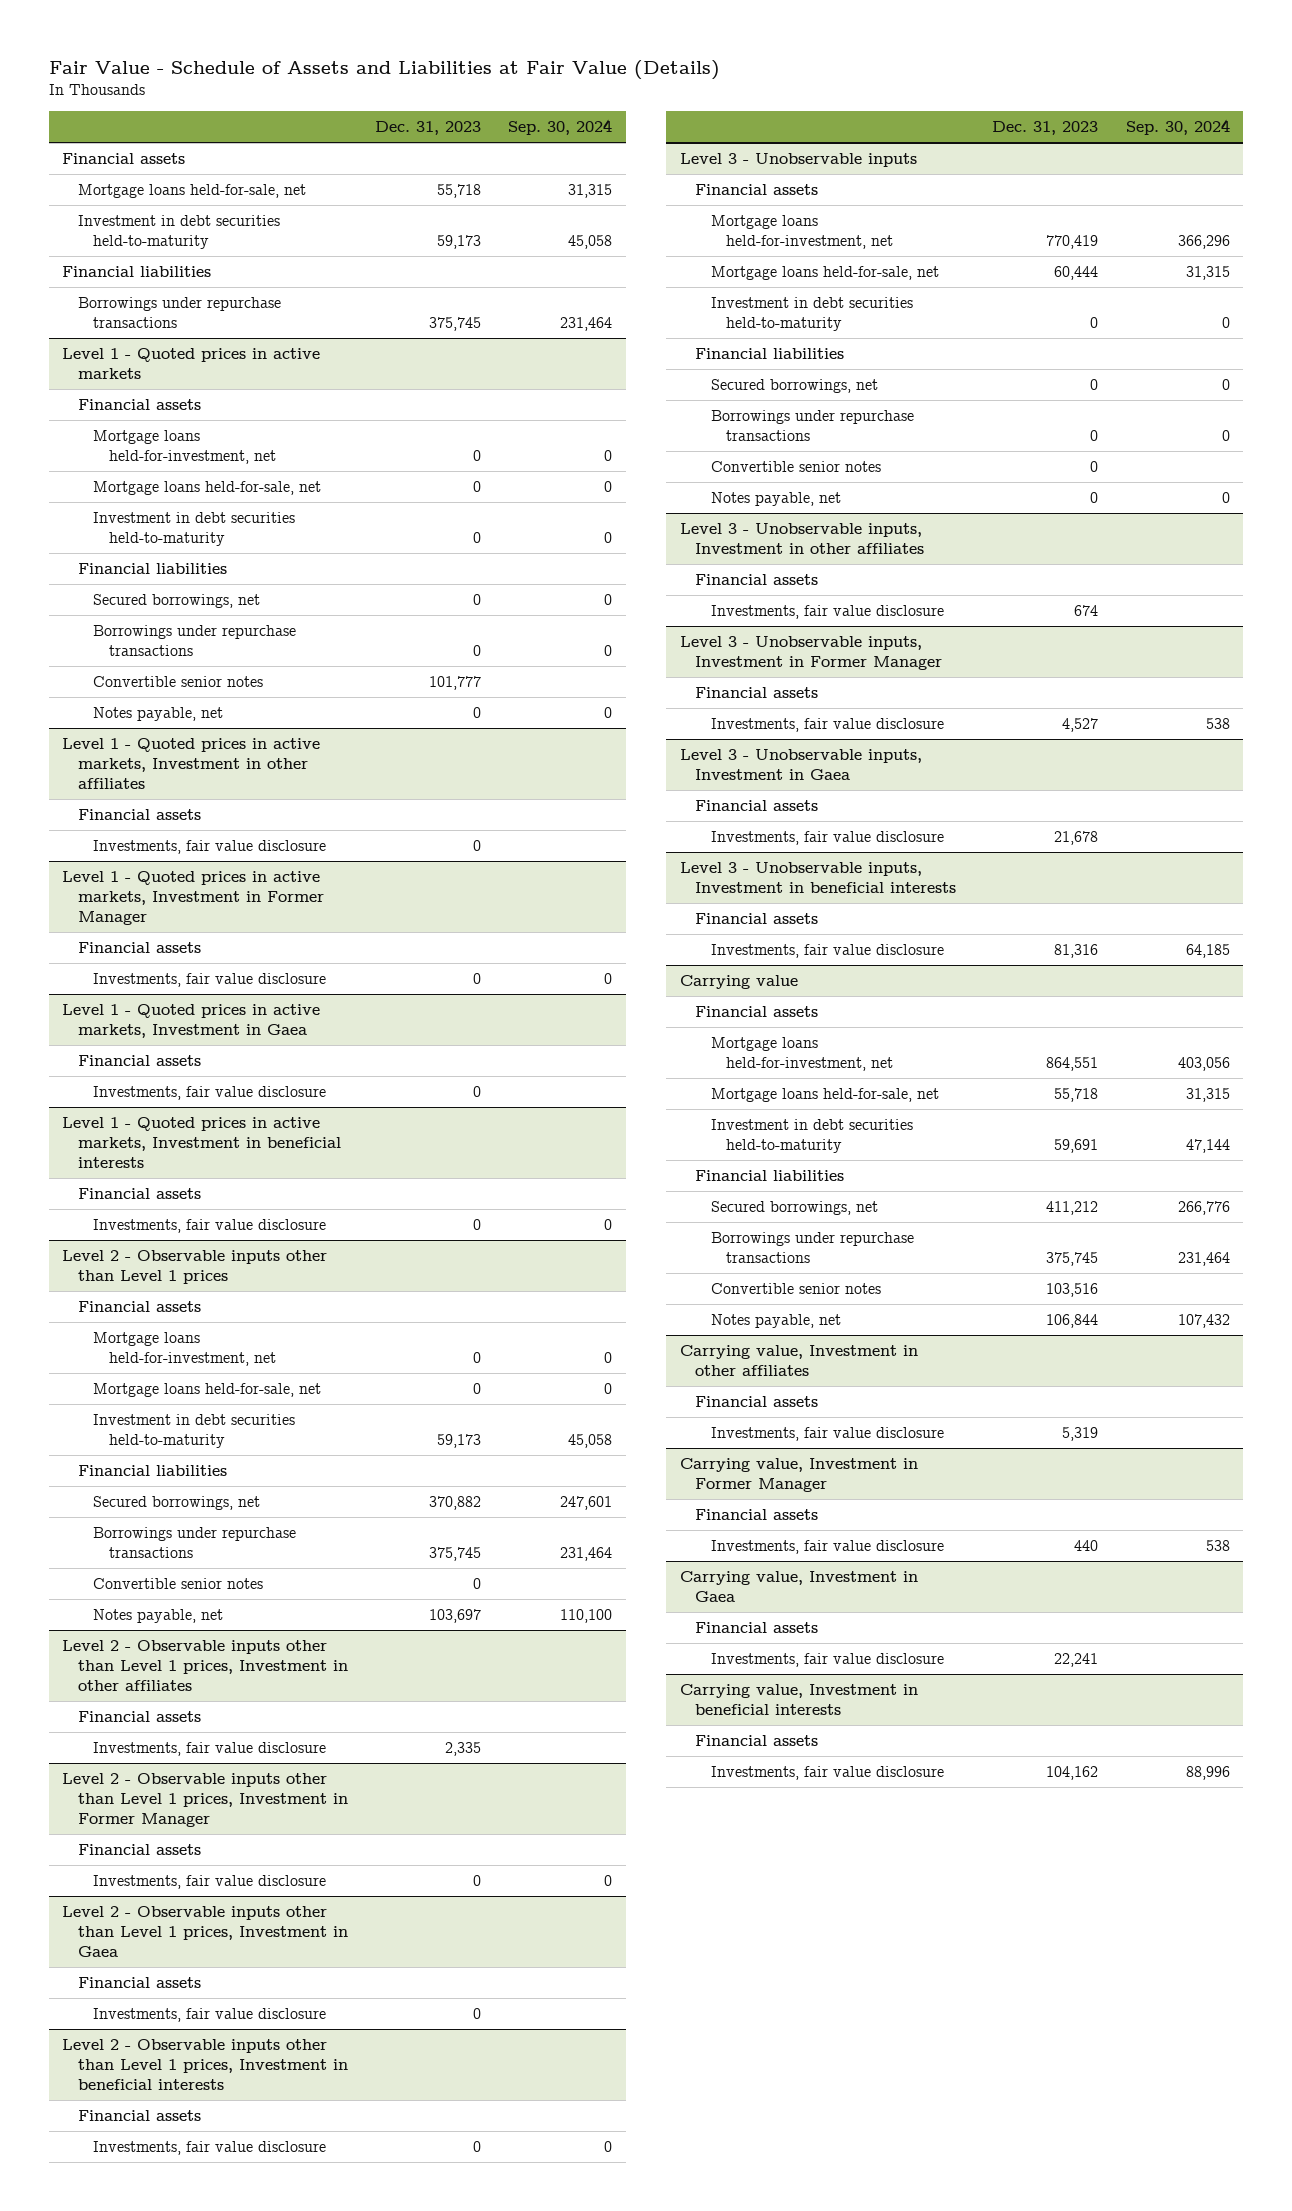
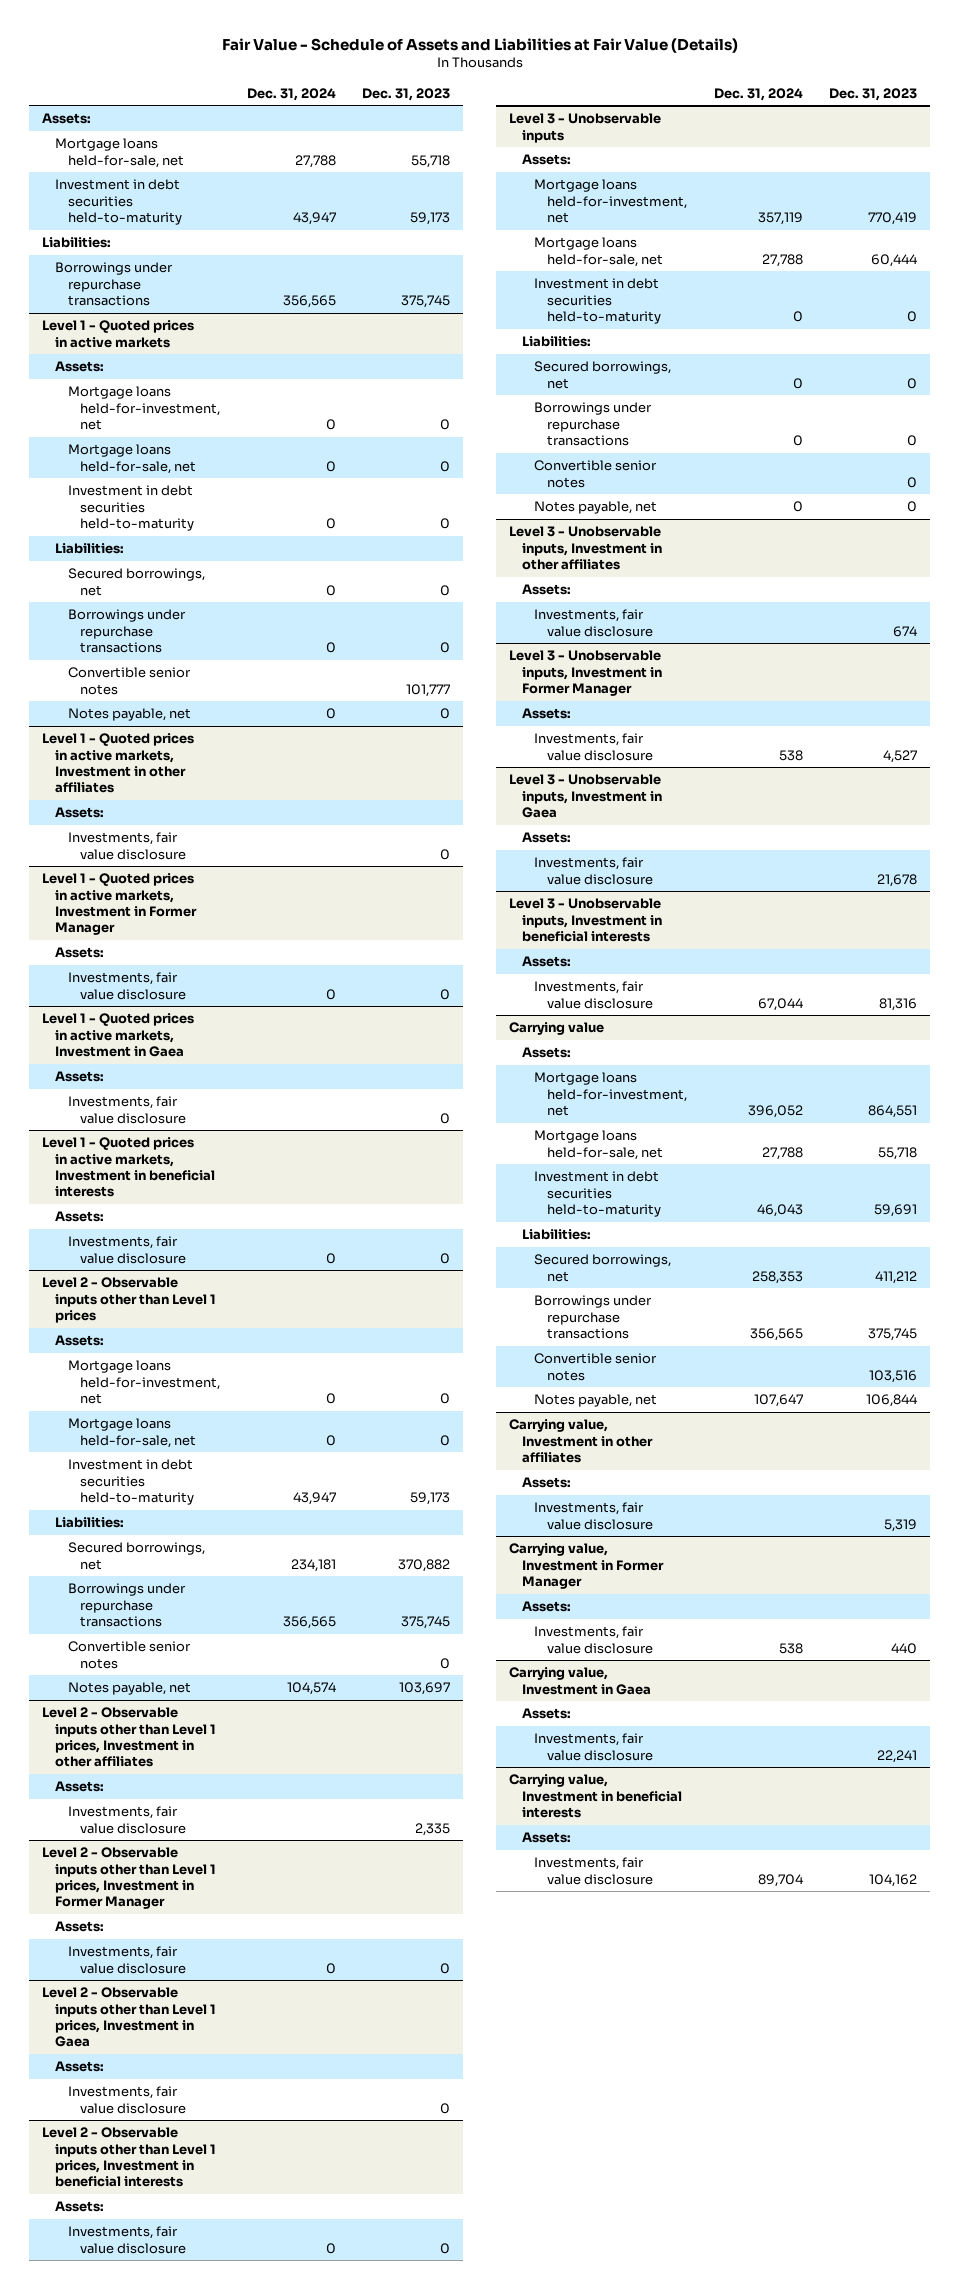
- | Dec. 31, 2023 | Sep. 30, 2024
+ | Dec. 31, 2024 | Dec. 31, 2023
- Financial assets
+ Assets:
- Financial liabilities
+ Liabilities:
@ Level 1 - Quoted prices in active markets
- Financial assets
+ Assets:
- Financial liabilities
+ Liabilities:
@ Level 1 - Quoted prices in active markets, Investment in other affiliates
- Financial assets
+ Assets:
@ Level 1 - Quoted prices in active markets, Investment in Former Manager
- Financial assets
+ Assets:
@ Level 1 - Quoted prices in active markets, Investment in Gaea
- Financial assets
+ Assets:
@ Level 1 - Quoted prices in active markets, Investment in beneficial interests
- Financial assets
+ Assets:
@ Level 2 - Observable inputs other than Level 1 prices
- Financial assets
+ Assets:
- Financial liabilities
+ Liabilities:
@ Level 2 - Observable inputs other than Level 1 prices, Investment in other affiliates
- Financial assets
+ Assets:
@ Level 2 - Observable inputs other than Level 1 prices, Investment in Former Manager
- Financial assets
+ Assets:
@ Level 2 - Observable inputs other than Level 1 prices, Investment in Gaea
- Financial assets
+ Assets:
@ Level 2 - Observable inputs other than Level 1 prices, Investment in beneficial interests
- Financial assets
+ Assets:
@ Level 3 - Unobservable inputs
- Financial assets
+ Assets:
- Financial liabilities
+ Liabilities:
@ Level 3 - Unobservable inputs, Investment in other affiliates
- Financial assets
+ Assets:
@ Level 3 - Unobservable inputs, Investment in Former Manager
- Financial assets
+ Assets:
@ Level 3 - Unobservable inputs, Investment in Gaea
- Financial assets
+ Assets:
@ Level 3 - Unobservable inputs, Investment in beneficial interests
- Financial assets
+ Assets:
@ Carrying value
- Financial assets
+ Assets:
- Financial liabilities
+ Liabilities:
@ Carrying value, Investment in other affiliates
- Financial assets
+ Assets:
@ Carrying value, Investment in Former Manager
- Financial assets
+ Assets:
@ Carrying value, Investment in Gaea
- Financial assets
+ Assets:
@ Carrying value, Investment in beneficial interests
- Financial assets
+ Assets:

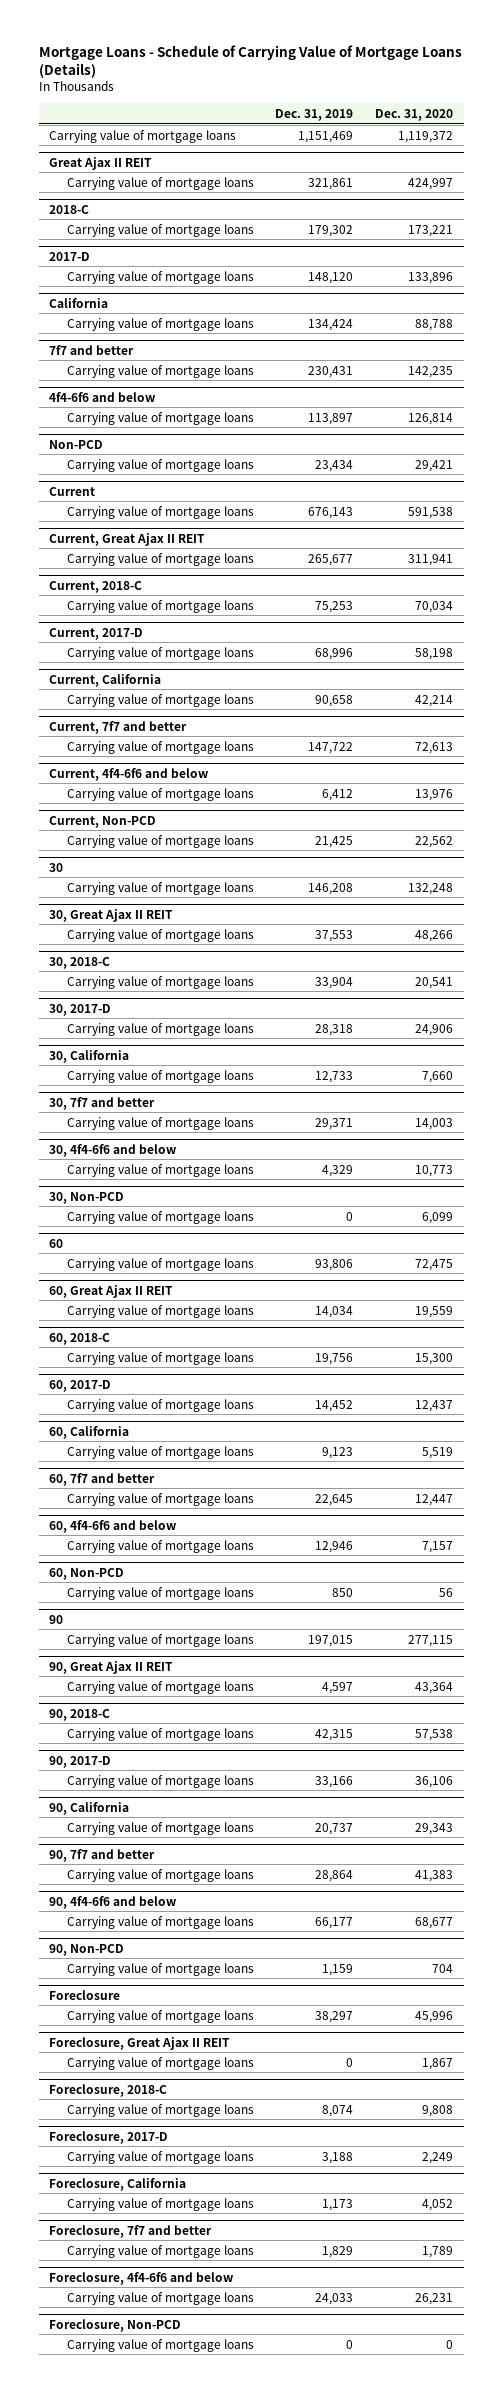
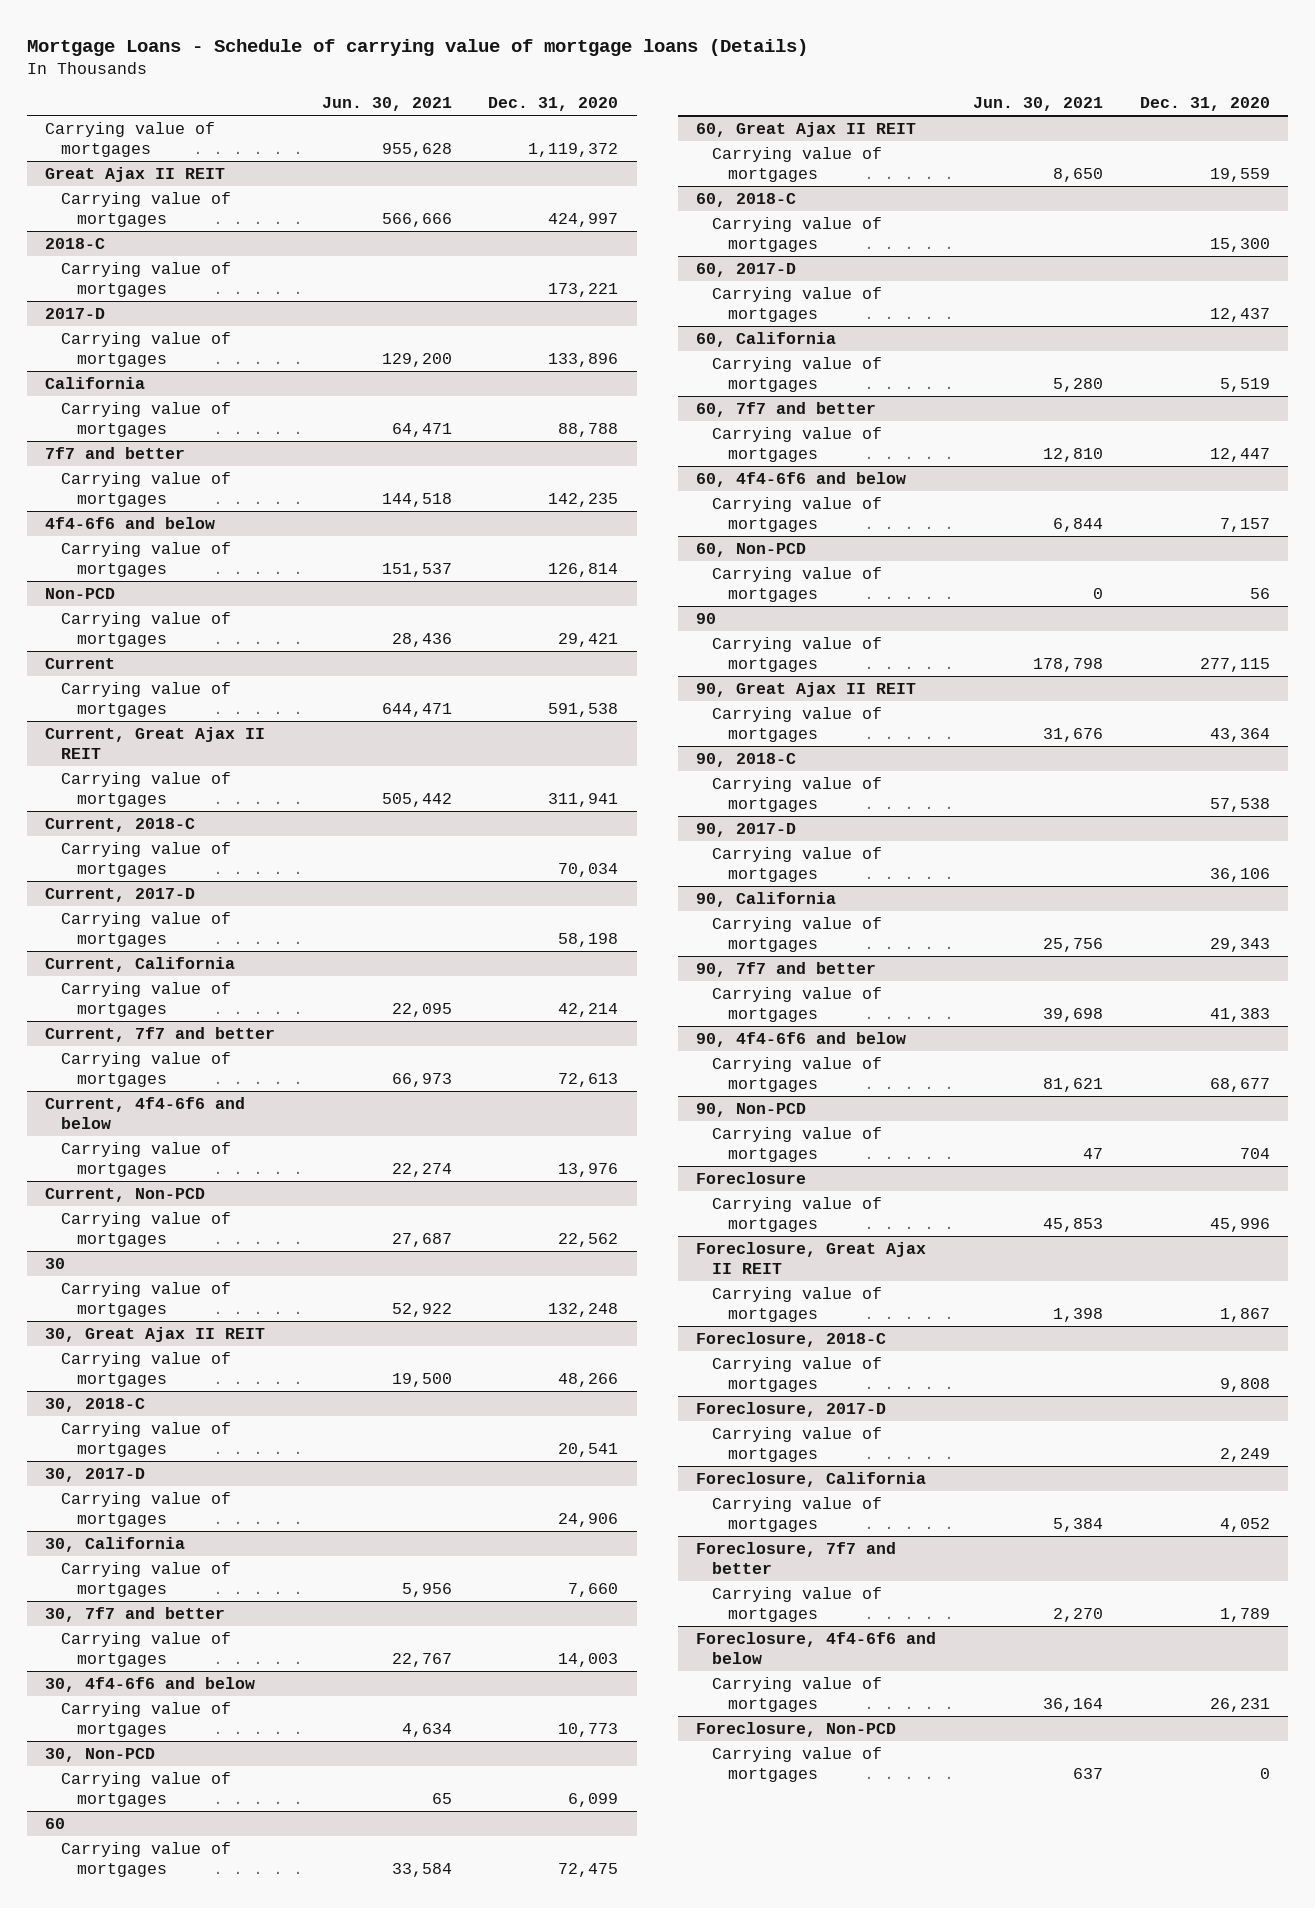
- Mortgage Loans - Schedule of Carrying Value of Mortgage Loans (Details)
+ Mortgage Loans - Schedule of carrying value of mortgage loans (Details)
- | Dec. 31, 2019 | Dec. 31, 2020
+ | Jun. 30, 2021 | Dec. 31, 2020
- Carrying value of mortgage loans | 1,151,469 | 1,119,372
+ Carrying value of mortgages | 955,628 | 1,119,372
@ Great Ajax II REIT
- Carrying value of mortgage loans | 321,861 | 424,997
+ Carrying value of mortgages | 566,666 | 424,997
@ 2018-C
- Carrying value of mortgage loans | 179,302 | 173,221
+ Carrying value of mortgages | | 173,221
@ 2017-D
- Carrying value of mortgage loans | 148,120 | 133,896
+ Carrying value of mortgages | 129,200 | 133,896
@ California
- Carrying value of mortgage loans | 134,424 | 88,788
+ Carrying value of mortgages | 64,471 | 88,788
@ 7f7 and better
- Carrying value of mortgage loans | 230,431 | 142,235
+ Carrying value of mortgages | 144,518 | 142,235
@ 4f4-6f6 and below
- Carrying value of mortgage loans | 113,897 | 126,814
+ Carrying value of mortgages | 151,537 | 126,814
@ Non-PCD
- Carrying value of mortgage loans | 23,434 | 29,421
+ Carrying value of mortgages | 28,436 | 29,421
@ Current
- Carrying value of mortgage loans | 676,143 | 591,538
+ Carrying value of mortgages | 644,471 | 591,538
@ Current, Great Ajax II REIT
- Carrying value of mortgage loans | 265,677 | 311,941
+ Carrying value of mortgages | 505,442 | 311,941
@ Current, 2018-C
- Carrying value of mortgage loans | 75,253 | 70,034
+ Carrying value of mortgages | | 70,034
@ Current, 2017-D
- Carrying value of mortgage loans | 68,996 | 58,198
+ Carrying value of mortgages | | 58,198
@ Current, California
- Carrying value of mortgage loans | 90,658 | 42,214
+ Carrying value of mortgages | 22,095 | 42,214
@ Current, 7f7 and better
- Carrying value of mortgage loans | 147,722 | 72,613
+ Carrying value of mortgages | 66,973 | 72,613
@ Current, 4f4-6f6 and below
- Carrying value of mortgage loans | 6,412 | 13,976
+ Carrying value of mortgages | 22,274 | 13,976
@ Current, Non-PCD
- Carrying value of mortgage loans | 21,425 | 22,562
+ Carrying value of mortgages | 27,687 | 22,562
@ 30
- Carrying value of mortgage loans | 146,208 | 132,248
+ Carrying value of mortgages | 52,922 | 132,248
@ 30, Great Ajax II REIT
- Carrying value of mortgage loans | 37,553 | 48,266
+ Carrying value of mortgages | 19,500 | 48,266
@ 30, 2018-C
- Carrying value of mortgage loans | 33,904 | 20,541
+ Carrying value of mortgages | | 20,541
@ 30, 2017-D
- Carrying value of mortgage loans | 28,318 | 24,906
+ Carrying value of mortgages | | 24,906
@ 30, California
- Carrying value of mortgage loans | 12,733 | 7,660
+ Carrying value of mortgages | 5,956 | 7,660
@ 30, 7f7 and better
- Carrying value of mortgage loans | 29,371 | 14,003
+ Carrying value of mortgages | 22,767 | 14,003
@ 30, 4f4-6f6 and below
- Carrying value of mortgage loans | 4,329 | 10,773
+ Carrying value of mortgages | 4,634 | 10,773
@ 30, Non-PCD
- Carrying value of mortgage loans | 0 | 6,099
+ Carrying value of mortgages | 65 | 6,099
@ 60
- Carrying value of mortgage loans | 93,806 | 72,475
+ Carrying value of mortgages | 33,584 | 72,475
@ 60, Great Ajax II REIT
- Carrying value of mortgage loans | 14,034 | 19,559
+ Carrying value of mortgages | 8,650 | 19,559
@ 60, 2018-C
- Carrying value of mortgage loans | 19,756 | 15,300
+ Carrying value of mortgages | | 15,300
@ 60, 2017-D
- Carrying value of mortgage loans | 14,452 | 12,437
+ Carrying value of mortgages | | 12,437
@ 60, California
- Carrying value of mortgage loans | 9,123 | 5,519
+ Carrying value of mortgages | 5,280 | 5,519
@ 60, 7f7 and better
- Carrying value of mortgage loans | 22,645 | 12,447
+ Carrying value of mortgages | 12,810 | 12,447
@ 60, 4f4-6f6 and below
- Carrying value of mortgage loans | 12,946 | 7,157
+ Carrying value of mortgages | 6,844 | 7,157
@ 60, Non-PCD
- Carrying value of mortgage loans | 850 | 56
+ Carrying value of mortgages | 0 | 56
@ 90
- Carrying value of mortgage loans | 197,015 | 277,115
+ Carrying value of mortgages | 178,798 | 277,115
@ 90, Great Ajax II REIT
- Carrying value of mortgage loans | 4,597 | 43,364
+ Carrying value of mortgages | 31,676 | 43,364
@ 90, 2018-C
- Carrying value of mortgage loans | 42,315 | 57,538
+ Carrying value of mortgages | | 57,538
@ 90, 2017-D
- Carrying value of mortgage loans | 33,166 | 36,106
+ Carrying value of mortgages | | 36,106
@ 90, California
- Carrying value of mortgage loans | 20,737 | 29,343
+ Carrying value of mortgages | 25,756 | 29,343
@ 90, 7f7 and better
- Carrying value of mortgage loans | 28,864 | 41,383
+ Carrying value of mortgages | 39,698 | 41,383
@ 90, 4f4-6f6 and below
- Carrying value of mortgage loans | 66,177 | 68,677
+ Carrying value of mortgages | 81,621 | 68,677
@ 90, Non-PCD
- Carrying value of mortgage loans | 1,159 | 704
+ Carrying value of mortgages | 47 | 704
@ Foreclosure
- Carrying value of mortgage loans | 38,297 | 45,996
+ Carrying value of mortgages | 45,853 | 45,996
@ Foreclosure, Great Ajax II REIT
- Carrying value of mortgage loans | 0 | 1,867
+ Carrying value of mortgages | 1,398 | 1,867
@ Foreclosure, 2018-C
- Carrying value of mortgage loans | 8,074 | 9,808
+ Carrying value of mortgages | | 9,808
@ Foreclosure, 2017-D
- Carrying value of mortgage loans | 3,188 | 2,249
+ Carrying value of mortgages | | 2,249
@ Foreclosure, California
- Carrying value of mortgage loans | 1,173 | 4,052
+ Carrying value of mortgages | 5,384 | 4,052
@ Foreclosure, 7f7 and better
- Carrying value of mortgage loans | 1,829 | 1,789
+ Carrying value of mortgages | 2,270 | 1,789
@ Foreclosure, 4f4-6f6 and below
- Carrying value of mortgage loans | 24,033 | 26,231
+ Carrying value of mortgages | 36,164 | 26,231
@ Foreclosure, Non-PCD
- Carrying value of mortgage loans | 0 | 0
+ Carrying value of mortgages | 637 | 0

